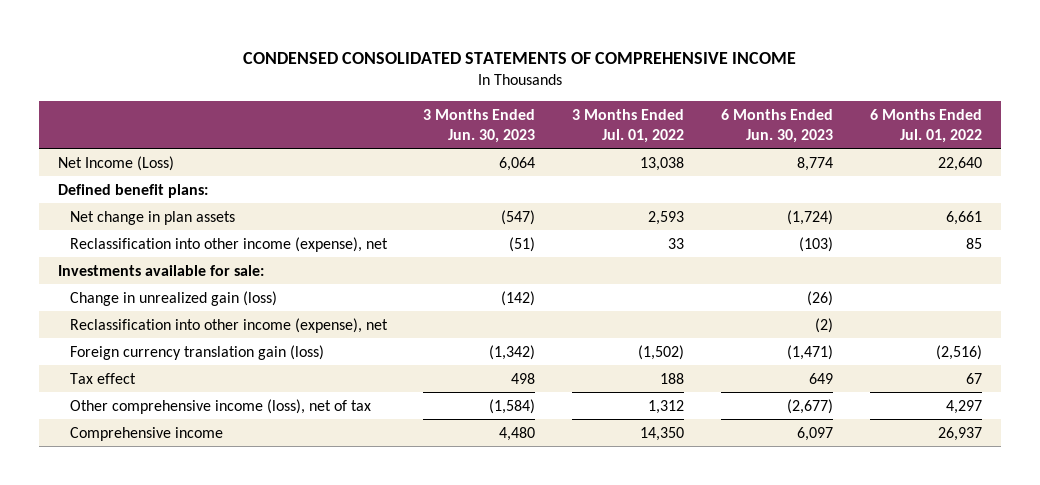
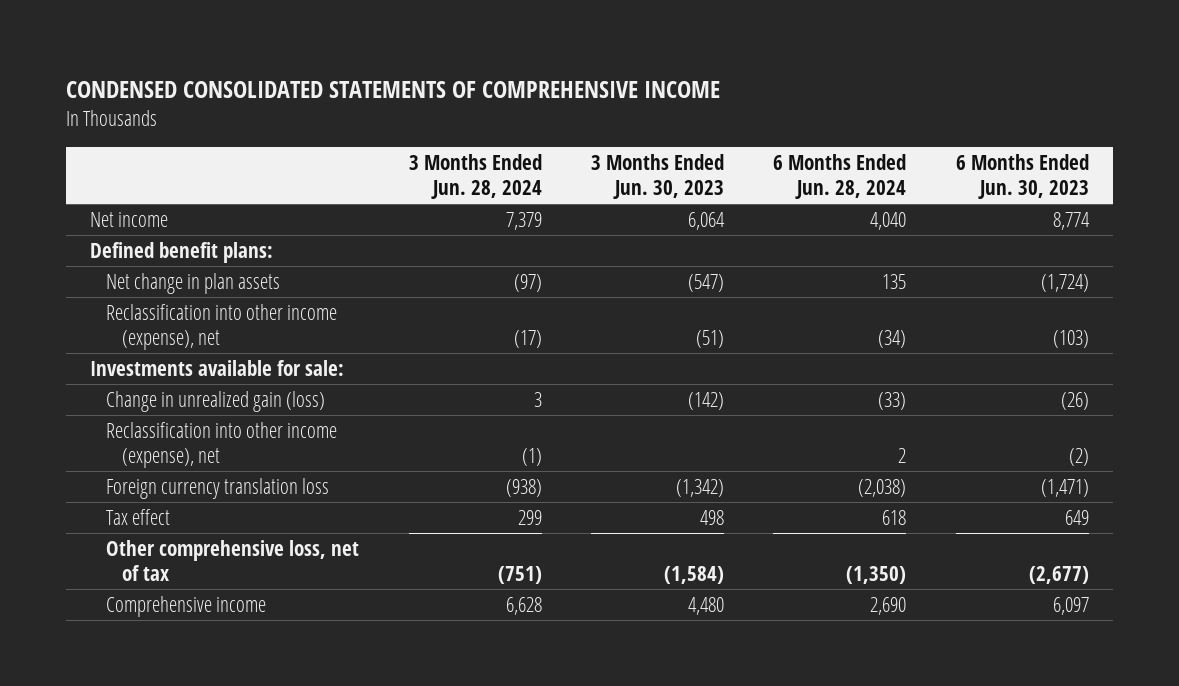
- | 3 Months Ended Jun. 30, 2023 | 3 Months Ended Jul. 01, 2022 | 6 Months Ended Jun. 30, 2023 | 6 Months Ended Jul. 01, 2022
+ | 3 Months Ended Jun. 28, 2024 | 3 Months Ended Jun. 30, 2023 | 6 Months Ended Jun. 28, 2024 | 6 Months Ended Jun. 30, 2023
- Net Income (Loss) | 6,064 | 13,038 | 8,774 | 22,640
+ Net income | 7,379 | 6,064 | 4,040 | 8,774
- Foreign currency translation gain (loss) | (1,342) | (1,502) | (1,471) | (2,516)
+ Foreign currency translation loss | (938) | (1,342) | (2,038) | (1,471)
- Other comprehensive income (loss), net of tax | (1,584) | 1,312 | (2,677) | 4,297
+ Other comprehensive loss, net of tax | (751) | (1,584) | (1,350) | (2,677)

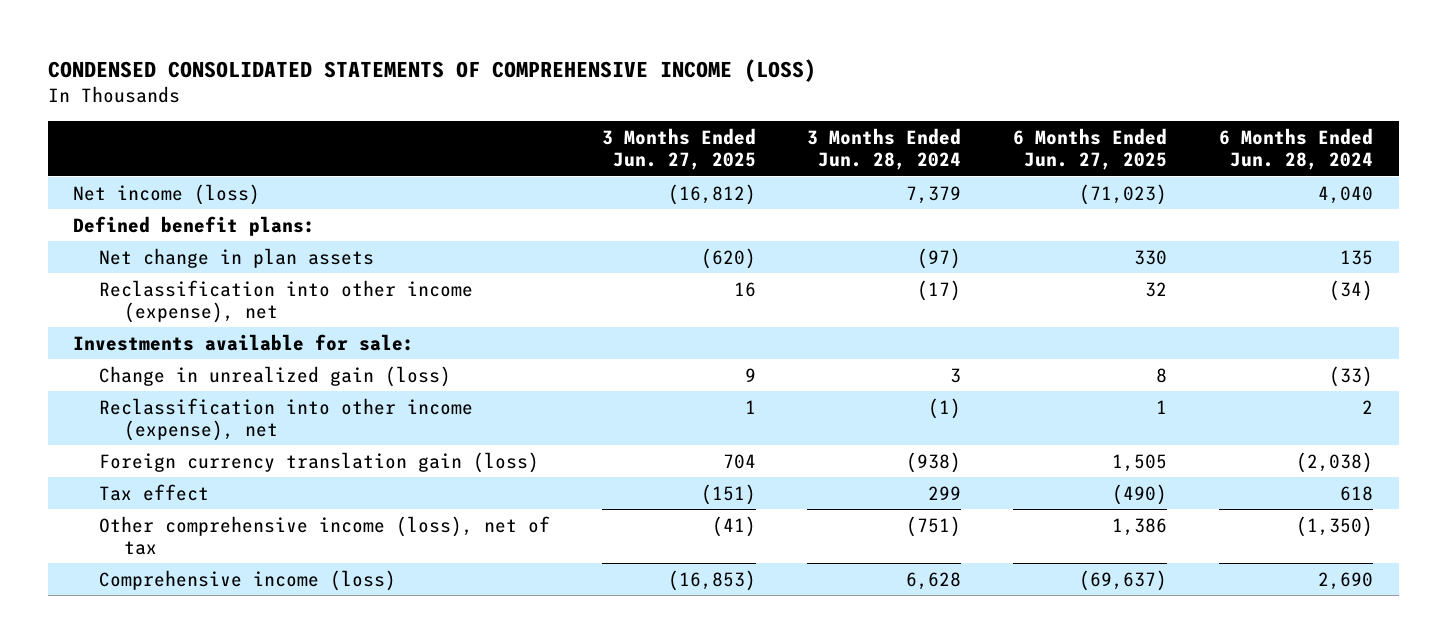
- CONDENSED CONSOLIDATED STATEMENTS OF COMPREHENSIVE INCOME
+ CONDENSED CONSOLIDATED STATEMENTS OF COMPREHENSIVE INCOME (LOSS)
- | 3 Months Ended Jun. 28, 2024 | 3 Months Ended Jun. 30, 2023 | 6 Months Ended Jun. 28, 2024 | 6 Months Ended Jun. 30, 2023
+ | 3 Months Ended Jun. 27, 2025 | 3 Months Ended Jun. 28, 2024 | 6 Months Ended Jun. 27, 2025 | 6 Months Ended Jun. 28, 2024
- Net income | 7,379 | 6,064 | 4,040 | 8,774
+ Net income (loss) | (16,812) | 7,379 | (71,023) | 4,040
- Foreign currency translation loss | (938) | (1,342) | (2,038) | (1,471)
+ Foreign currency translation gain (loss) | 704 | (938) | 1,505 | (2,038)
- Other comprehensive loss, net of tax | (751) | (1,584) | (1,350) | (2,677)
- Comprehensive income | 6,628 | 4,480 | 2,690 | 6,097
+ Other comprehensive income (loss), net of tax | (41) | (751) | 1,386 | (1,350)
+ Comprehensive income (loss) | (16,853) | 6,628 | (69,637) | 2,690

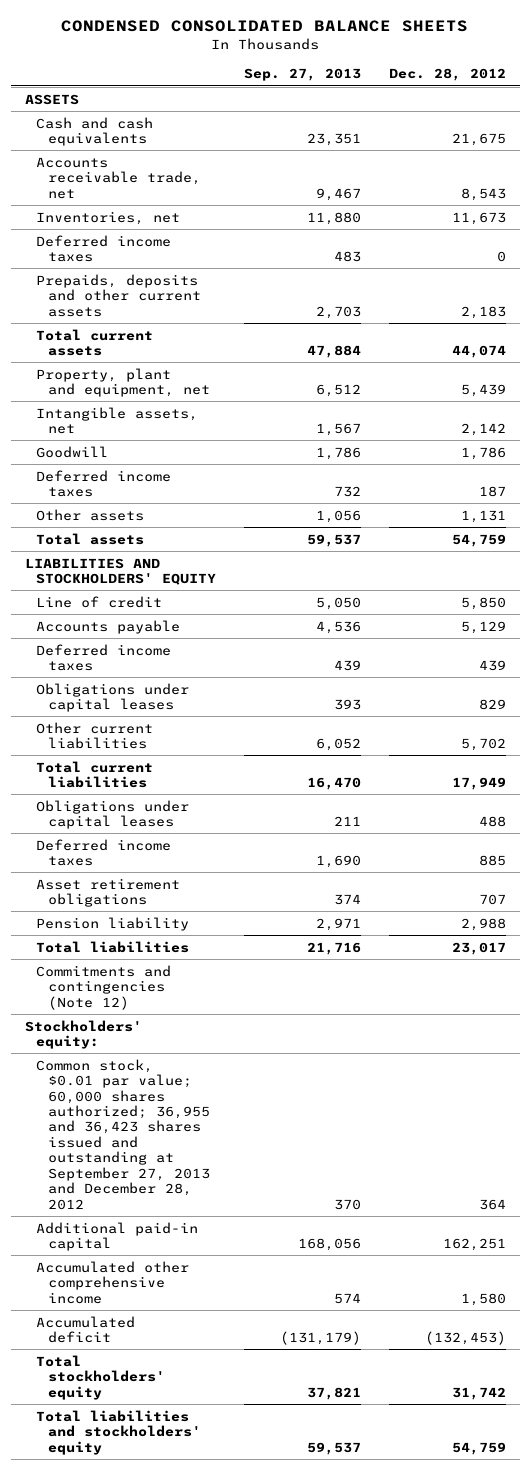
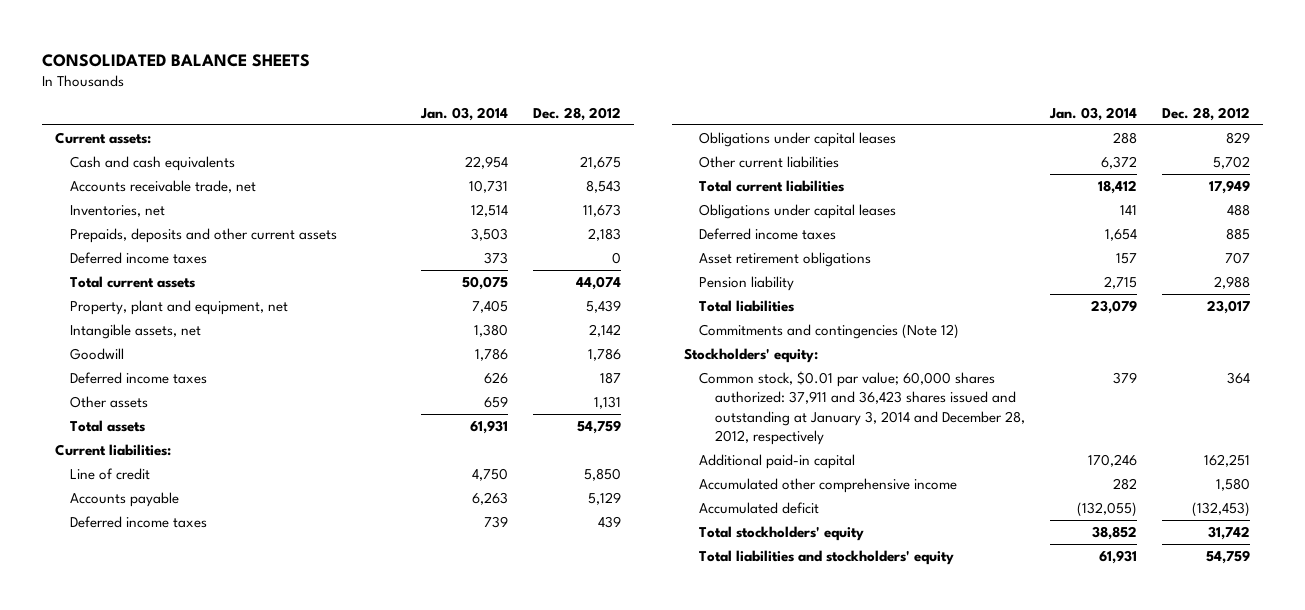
- CONDENSED CONSOLIDATED BALANCE SHEETS
+ CONSOLIDATED BALANCE SHEETS
- | Sep. 27, 2013 | Dec. 28, 2012
+ | Jan. 03, 2014 | Dec. 28, 2012
- ASSETS
+ Current assets:
moved down: Deferred income taxes | 373 | 0
- LIABILITIES AND STOCKHOLDERS' EQUITY
+ Current liabilities:
- Common stock, $0.01 par value; 60,000 shares authorized; 36,955 and 36,423 shares issued and outstanding at September 27, 2013 and December 28, 2012 | 370 | 364
+ Common stock, $0.01 par value; 60,000 shares authorized: 37,911 and 36,423 shares issued and outstanding at January 3, 2014 and December 28, 2012, respectively | 379 | 364

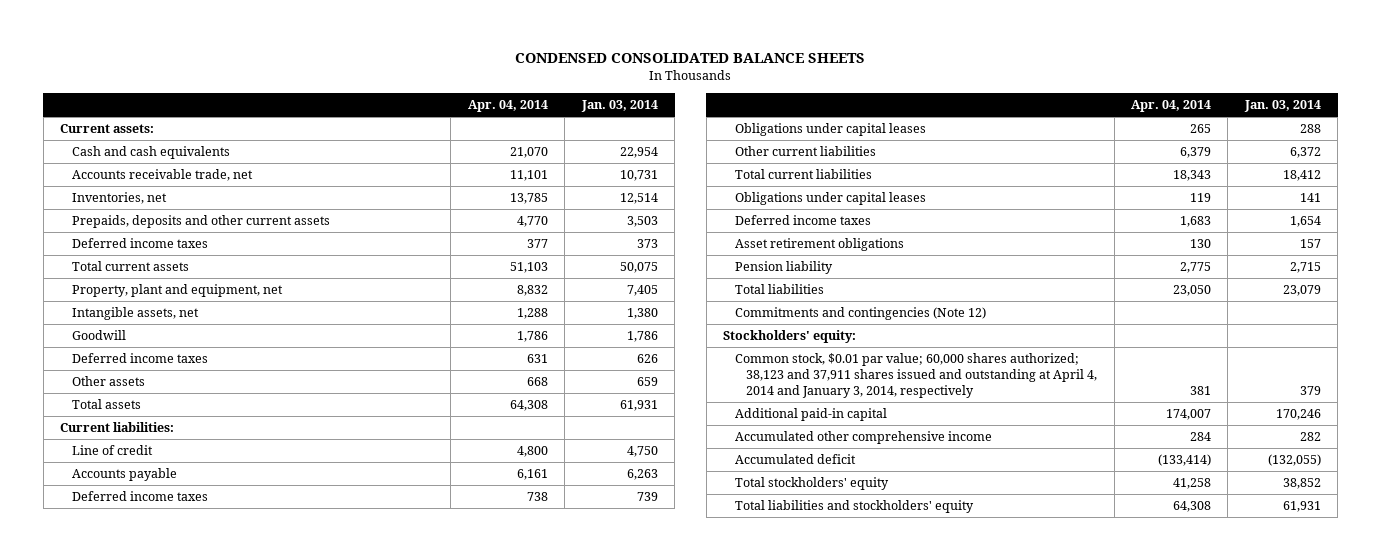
- CONSOLIDATED BALANCE SHEETS
+ CONDENSED CONSOLIDATED BALANCE SHEETS
- | Jan. 03, 2014 | Dec. 28, 2012
+ | Apr. 04, 2014 | Jan. 03, 2014
- Common stock, $0.01 par value; 60,000 shares authorized: 37,911 and 36,423 shares issued and outstanding at January 3, 2014 and December 28, 2012, respectively | 379 | 364
+ Common stock, $0.01 par value; 60,000 shares authorized; 38,123 and 37,911 shares issued and outstanding at April 4, 2014 and January 3, 2014, respectively | 381 | 379

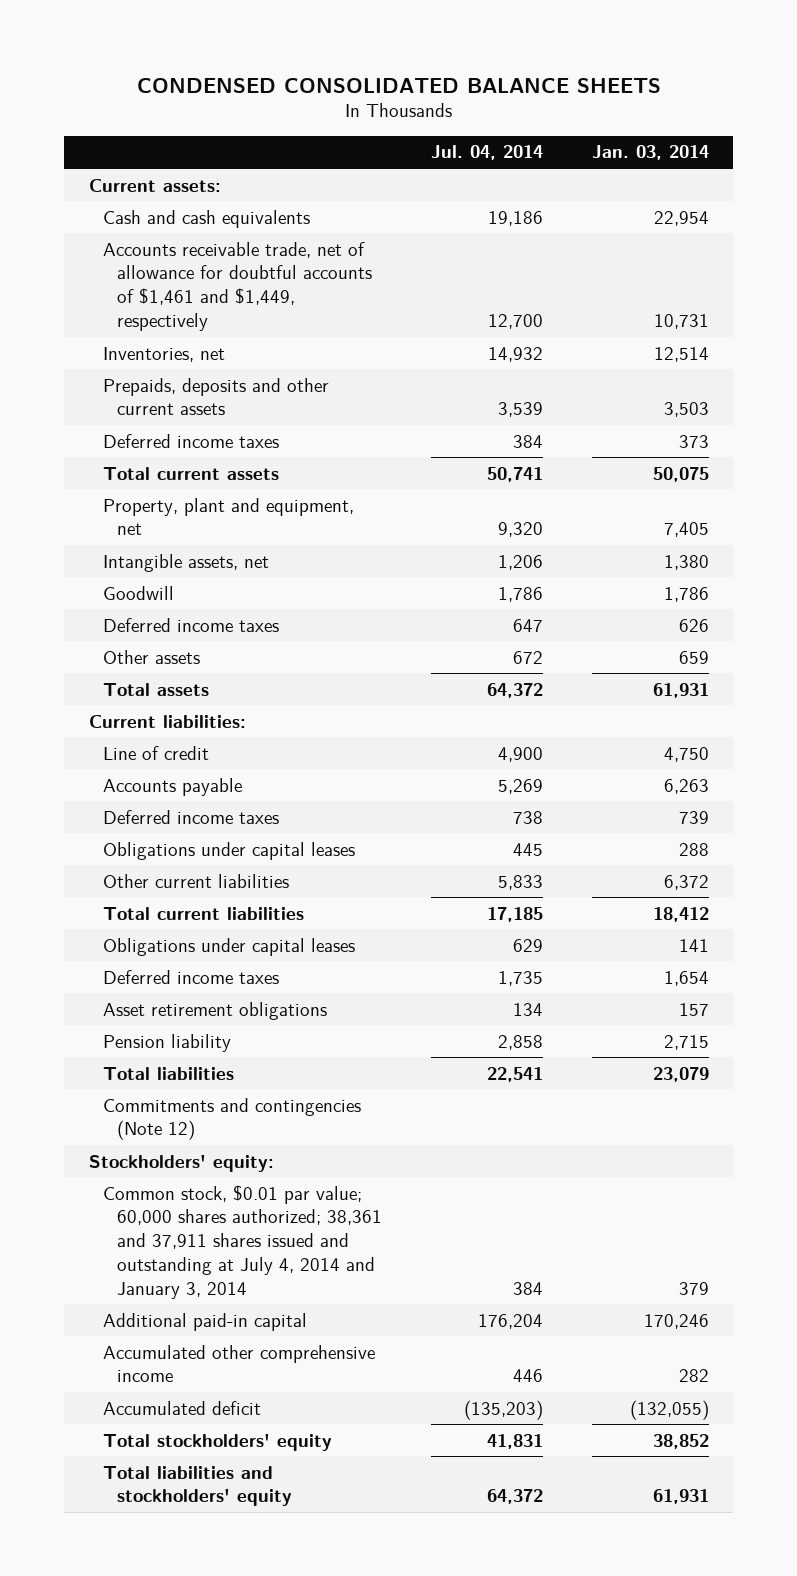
- | Apr. 04, 2014 | Jan. 03, 2014
+ | Jul. 04, 2014 | Jan. 03, 2014
- Accounts receivable trade, net | 11,101 | 10,731
+ Accounts receivable trade, net of allowance for doubtful accounts of $1,461 and $1,449, respectively | 12,700 | 10,731
- Common stock, $0.01 par value; 60,000 shares authorized; 38,123 and 37,911 shares issued and outstanding at April 4, 2014 and January 3, 2014, respectively | 381 | 379
+ Common stock, $0.01 par value; 60,000 shares authorized; 38,361 and 37,911 shares issued and outstanding at July 4, 2014 and January 3, 2014 | 384 | 379

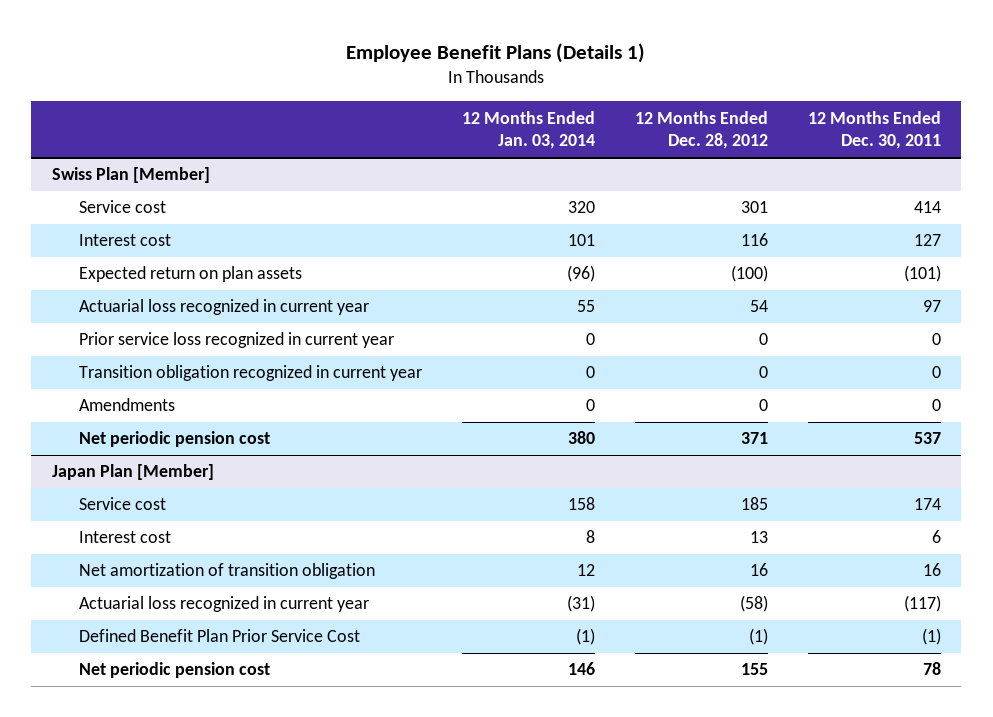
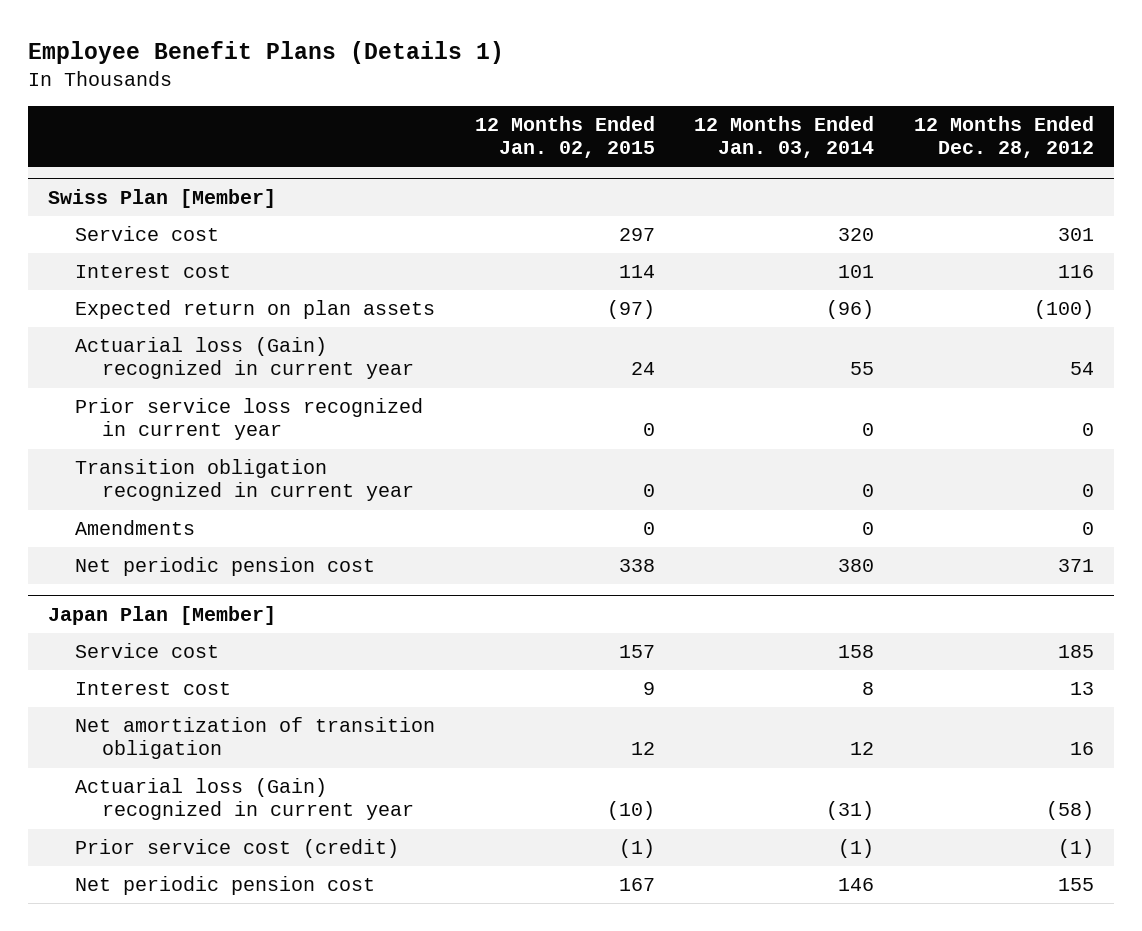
- | 12 Months Ended Jan. 03, 2014 | 12 Months Ended Dec. 28, 2012 | 12 Months Ended Dec. 30, 2011
+ | 12 Months Ended Jan. 02, 2015 | 12 Months Ended Jan. 03, 2014 | 12 Months Ended Dec. 28, 2012
@ Swiss Plan [Member]
- Actuarial loss recognized in current year | 55 | 54 | 97
+ Actuarial loss (Gain) recognized in current year | 24 | 55 | 54
@ Japan Plan [Member]
- Actuarial loss recognized in current year | (31) | (58) | (117)
- Defined Benefit Plan Prior Service Cost | (1) | (1) | (1)
+ Actuarial loss (Gain) recognized in current year | (10) | (31) | (58)
+ Prior service cost (credit) | (1) | (1) | (1)

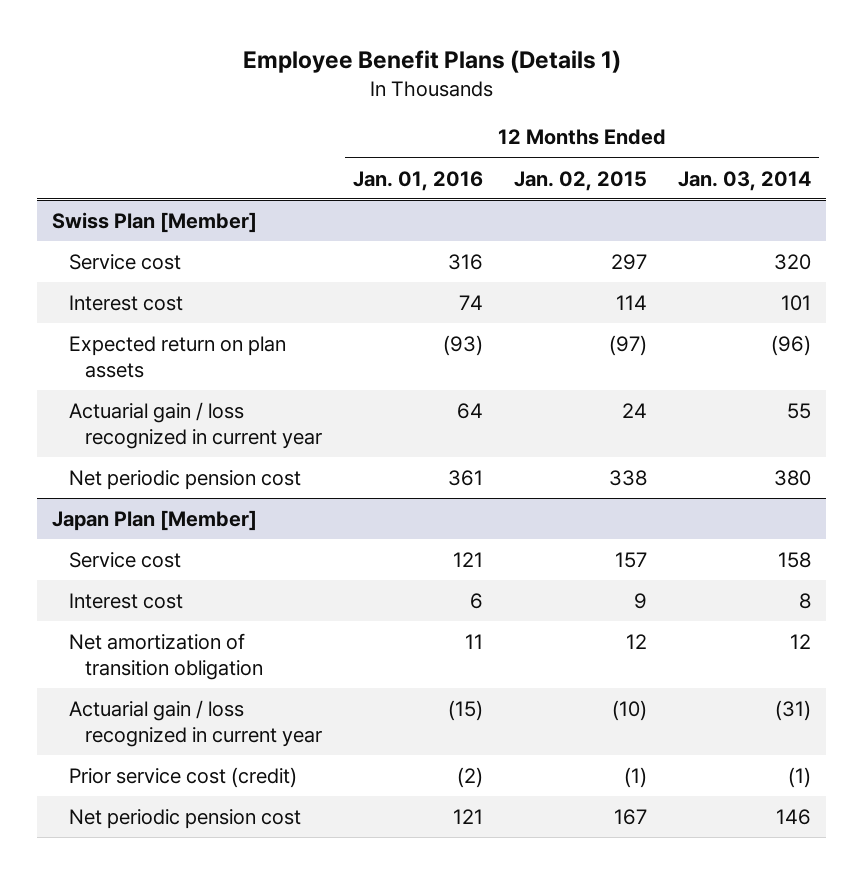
- | 12 Months Ended Jan. 02, 2015 | 12 Months Ended Jan. 03, 2014 | 12 Months Ended Dec. 28, 2012
+ | 12 Months Ended Jan. 01, 2016 | 12 Months Ended Jan. 02, 2015 | 12 Months Ended Jan. 03, 2014
@ Swiss Plan [Member]
- Actuarial loss (Gain) recognized in current year | 24 | 55 | 54
- Prior service loss recognized in current year | 0 | 0 | 0
- Transition obligation recognized in current year | 0 | 0 | 0
- Amendments | 0 | 0 | 0
+ Actuarial gain / loss recognized in current year | 64 | 24 | 55
@ Japan Plan [Member]
- Actuarial loss (Gain) recognized in current year | (10) | (31) | (58)
+ Actuarial gain / loss recognized in current year | (15) | (10) | (31)

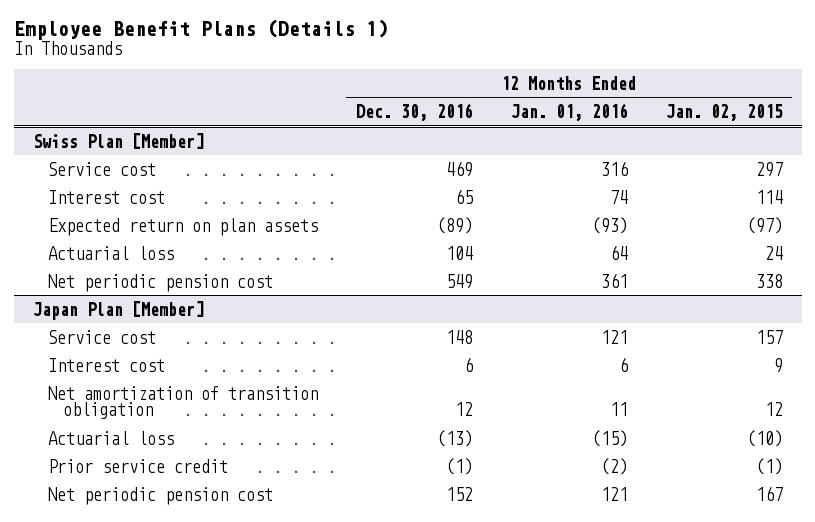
- | 12 Months Ended Jan. 01, 2016 | 12 Months Ended Jan. 02, 2015 | 12 Months Ended Jan. 03, 2014
+ | 12 Months Ended Dec. 30, 2016 | 12 Months Ended Jan. 01, 2016 | 12 Months Ended Jan. 02, 2015
@ Swiss Plan [Member]
- Actuarial gain / loss recognized in current year | 64 | 24 | 55
+ Actuarial loss | 104 | 64 | 24
@ Japan Plan [Member]
- Actuarial gain / loss recognized in current year | (15) | (10) | (31)
- Prior service cost (credit) | (2) | (1) | (1)
+ Actuarial loss | (13) | (15) | (10)
+ Prior service credit | (1) | (2) | (1)

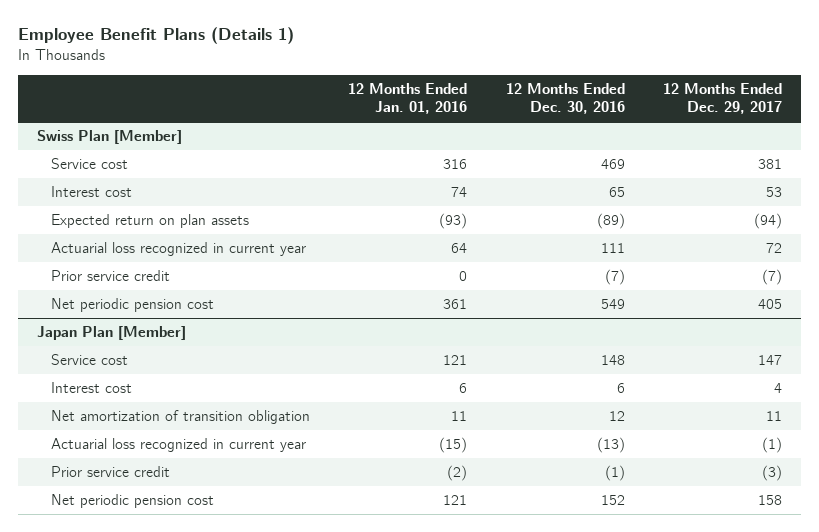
- | 12 Months Ended Dec. 30, 2016 | 12 Months Ended Jan. 01, 2016 | 12 Months Ended Jan. 02, 2015
+ | 12 Months Ended Jan. 01, 2016 | 12 Months Ended Dec. 30, 2016 | 12 Months Ended Dec. 29, 2017
@ Swiss Plan [Member]
- Actuarial loss | 104 | 64 | 24
+ Actuarial loss recognized in current year | 64 | 111 | 72
+ Prior service credit | 0 | (7) | (7)
@ Japan Plan [Member]
- Actuarial loss | (13) | (15) | (10)
+ Actuarial loss recognized in current year | (15) | (13) | (1)

